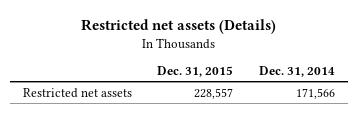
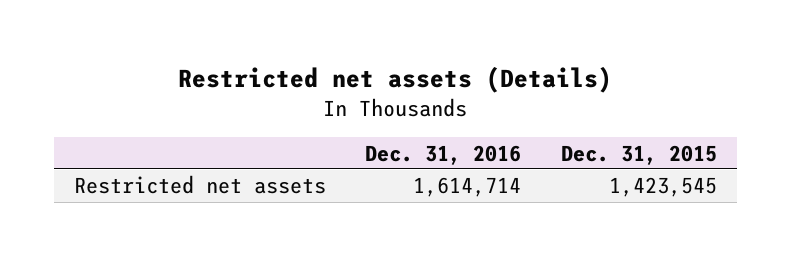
- | Dec. 31, 2015 | Dec. 31, 2014
+ | Dec. 31, 2016 | Dec. 31, 2015
- Restricted net assets | 228,557 | 171,566
+ Restricted net assets | 1,614,714 | 1,423,545

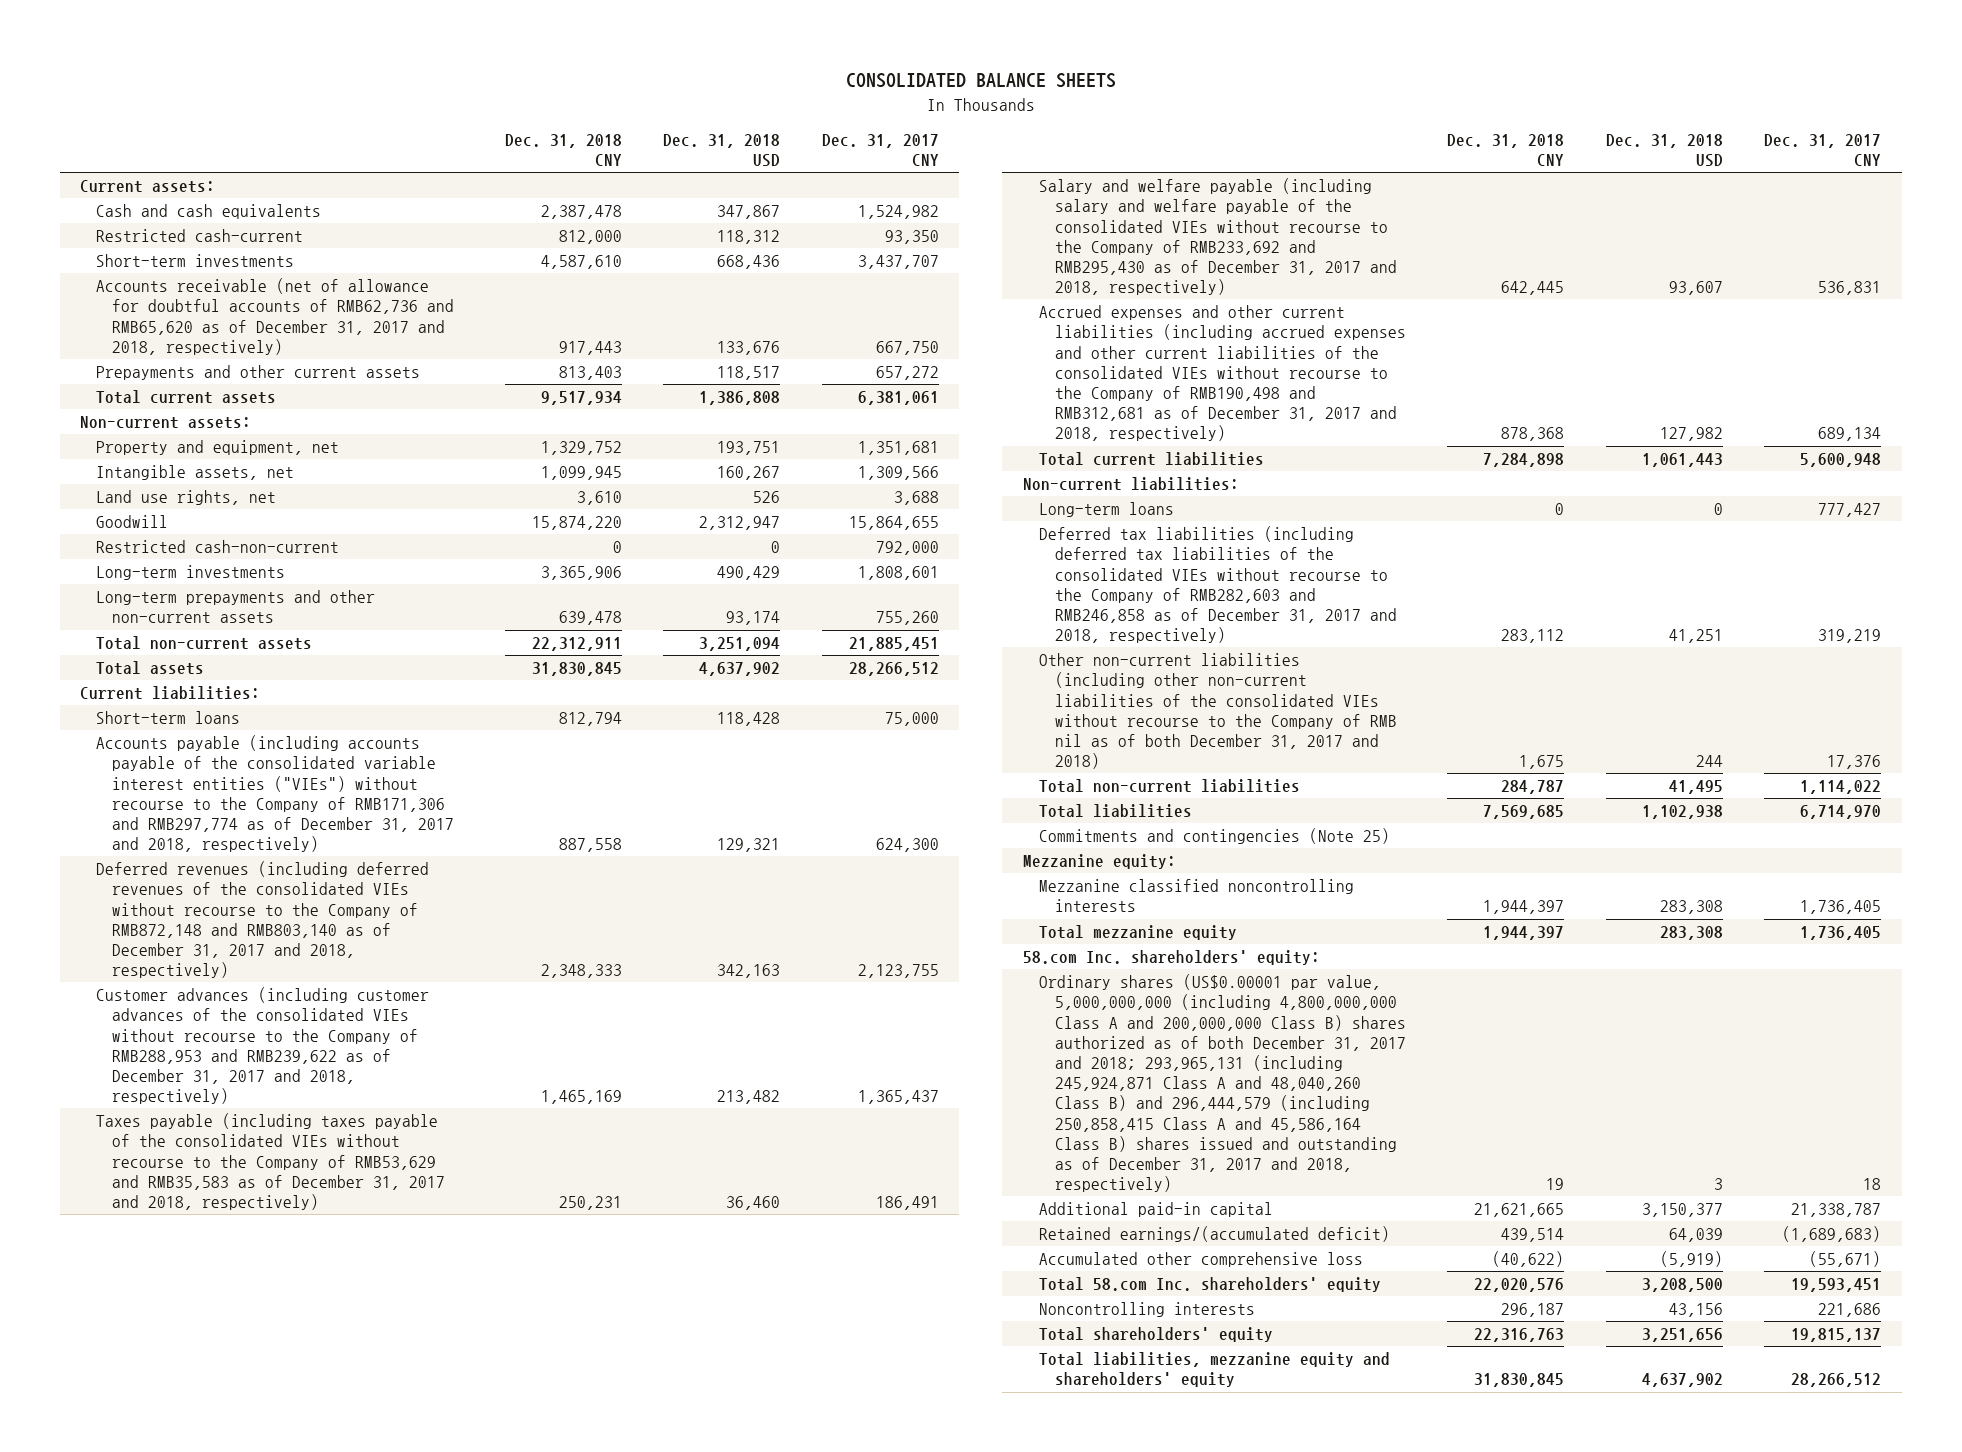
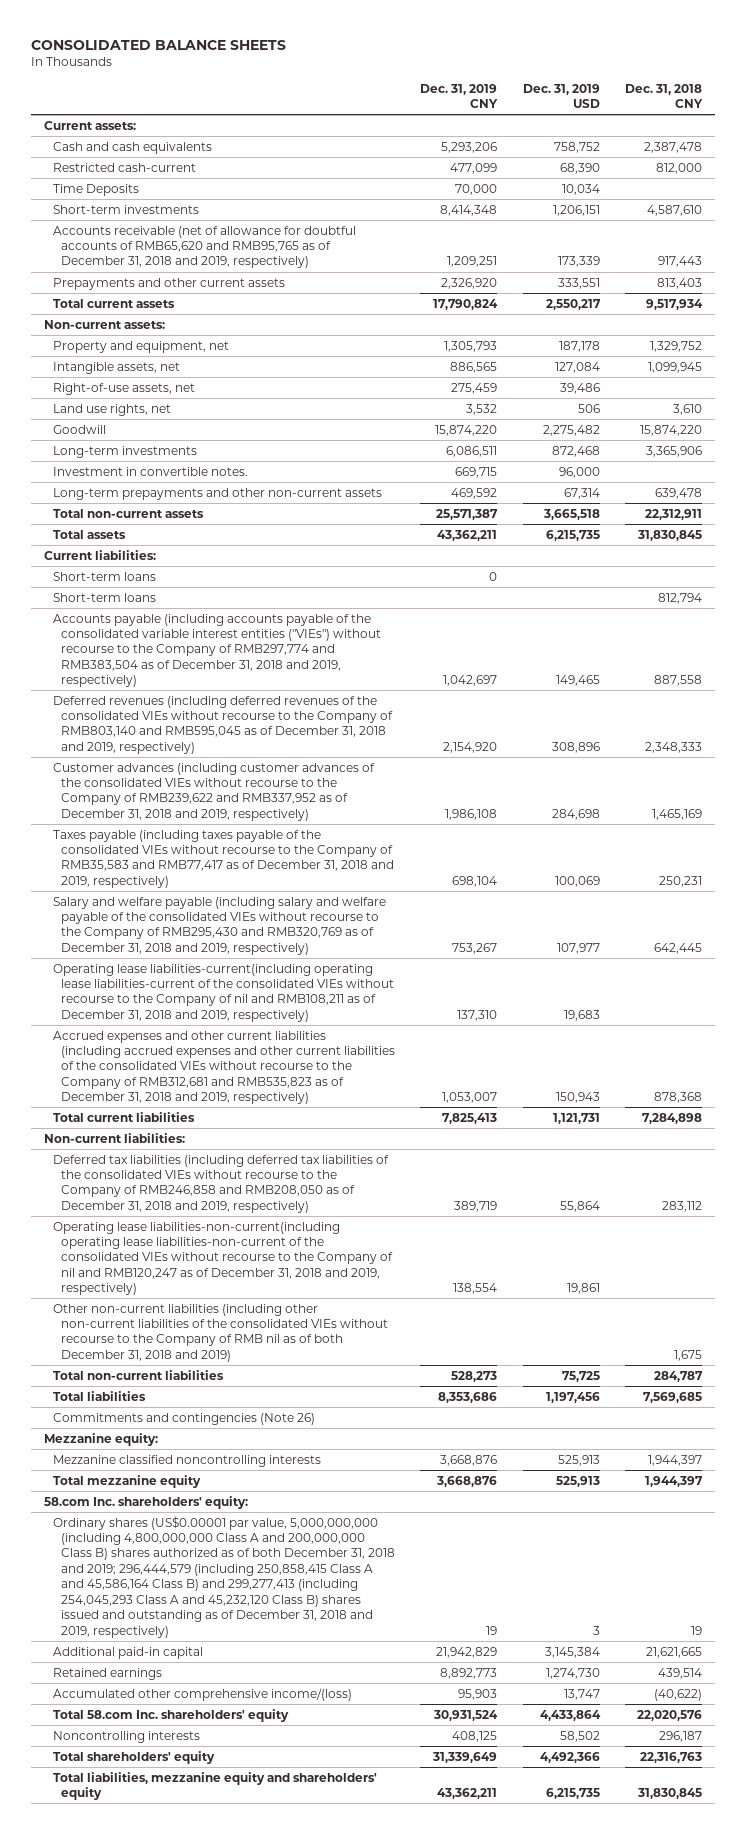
- | Dec. 31, 2018 CNY | Dec. 31, 2018 USD | Dec. 31, 2017 CNY
+ | Dec. 31, 2019 CNY | Dec. 31, 2019 USD | Dec. 31, 2018 CNY
+ Time Deposits | 70,000 | 10,034 |
- Accounts receivable (net of allowance for doubtful accounts of RMB62,736 and RMB65,620 as of December 31, 2017 and 2018, respectively) | 917,443 | 133,676 | 667,750
+ Accounts receivable (net of allowance for doubtful accounts of RMB65,620 and RMB95,765 as of December 31, 2018 and 2019, respectively) | 1,209,251 | 173,339 | 917,443
+ Right-of-use assets, net | 275,459 | 39,486 |
- Restricted cash-non-current | 0 | 0 | 792,000
+ Investment in convertible notes. | 669,715 | 96,000 |
+ Short-term loans | 0 | |
- Accounts payable (including accounts payable of the consolidated variable interest entities ("VIEs") without recourse to the Company of RMB171,306 and RMB297,774 as of December 31, 2017 and 2018, respectively) | 887,558 | 129,321 | 624,300
- Deferred revenues (including deferred revenues of the consolidated VIEs without recourse to the Company of RMB872,148 and RMB803,140 as of December 31, 2017 and 2018, respectively) | 2,348,333 | 342,163 | 2,123,755
- Customer advances (including customer advances of the consolidated VIEs without recourse to the Company of RMB288,953 and RMB239,622 as of December 31, 2017 and 2018, respectively) | 1,465,169 | 213,482 | 1,365,437
- Taxes payable (including taxes payable of the consolidated VIEs without recourse to the Company of RMB53,629 and RMB35,583 as of December 31, 2017 and 2018, respectively) | 250,231 | 36,460 | 186,491
- Salary and welfare payable (including salary and welfare payable of the consolidated VIEs without recourse to the Company of RMB233,692 and RMB295,430 as of December 31, 2017 and 2018, respectively) | 642,445 | 93,607 | 536,831
- Accrued expenses and other current liabilities (including accrued expenses and other current liabilities of the consolidated VIEs without recourse to the Company of RMB190,498 and RMB312,681 as of December 31, 2017 and 2018, respectively) | 878,368 | 127,982 | 689,134
+ Accounts payable (including accounts payable of the consolidated variable interest entities ("VIEs") without recourse to the Company of RMB297,774 and RMB383,504 as of December 31, 2018 and 2019, respectively) | 1,042,697 | 149,465 | 887,558
+ Deferred revenues (including deferred revenues of the consolidated VIEs without recourse to the Company of RMB803,140 and RMB595,045 as of December 31, 2018 and 2019, respectively) | 2,154,920 | 308,896 | 2,348,333
+ Customer advances (including customer advances of the consolidated VIEs without recourse to the Company of RMB239,622 and RMB337,952 as of December 31, 2018 and 2019, respectively) | 1,986,108 | 284,698 | 1,465,169
+ Taxes payable (including taxes payable of the consolidated VIEs without recourse to the Company of RMB35,583 and RMB77,417 as of December 31, 2018 and 2019, respectively) | 698,104 | 100,069 | 250,231
+ Salary and welfare payable (including salary and welfare payable of the consolidated VIEs without recourse to the Company of RMB295,430 and RMB320,769 as of December 31, 2018 and 2019, respectively) | 753,267 | 107,977 | 642,445
+ Operating lease liabilities-current(including operating lease liabilities-current of the consolidated VIEs without recourse to the Company of nil and RMB108,211 as of December 31, 2018 and 2019, respectively) | 137,310 | 19,683 |
+ Accrued expenses and other current liabilities (including accrued expenses and other current liabilities of the consolidated VIEs without recourse to the Company of RMB312,681 and RMB535,823 as of December 31, 2018 and 2019, respectively) | 1,053,007 | 150,943 | 878,368
- Long-term loans | 0 | 0 | 777,427
- Deferred tax liabilities (including deferred tax liabilities of the consolidated VIEs without recourse to the Company of RMB282,603 and RMB246,858 as of December 31, 2017 and 2018, respectively) | 283,112 | 41,251 | 319,219
- Other non-current liabilities (including other non-current liabilities of the consolidated VIEs without recourse to the Company of RMB nil as of both December 31, 2017 and 2018) | 1,675 | 244 | 17,376
+ Deferred tax liabilities (including deferred tax liabilities of the consolidated VIEs without recourse to the Company of RMB246,858 and RMB208,050 as of December 31, 2018 and 2019, respectively) | 389,719 | 55,864 | 283,112
+ Operating lease liabilities-non-current(including operating lease liabilities-non-current of the consolidated VIEs without recourse to the Company of nil and RMB120,247 as of December 31, 2018 and 2019, respectively) | 138,554 | 19,861 |
+ Other non-current liabilities (including other non-current liabilities of the consolidated VIEs without recourse to the Company of RMB nil as of both December 31, 2018 and 2019) | | | 1,675
- Commitments and contingencies (Note 25)
+ Commitments and contingencies (Note 26)
- Ordinary shares (US$0.00001 par value, 5,000,000,000 (including 4,800,000,000 Class A and 200,000,000 Class B) shares authorized as of both December 31, 2017 and 2018; 293,965,131 (including 245,924,871 Class A and 48,040,260 Class B) and 296,444,579 (including 250,858,415 Class A and 45,586,164 Class B) shares issued and outstanding as of December 31, 2017 and 2018, respectively) | 19 | 3 | 18
+ Ordinary shares (US$0.00001 par value, 5,000,000,000 (including 4,800,000,000 Class A and 200,000,000 Class B) shares authorized as of both December 31, 2018 and 2019; 296,444,579 (including 250,858,415 Class A and 45,586,164 Class B) and 299,277,413 (including 254,045,293 Class A and 45,232,120 Class B) shares issued and outstanding as of December 31, 2018 and 2019, respectively) | 19 | 3 | 19
- Retained earnings/(accumulated deficit) | 439,514 | 64,039 | (1,689,683)
- Accumulated other comprehensive loss | (40,622) | (5,919) | (55,671)
+ Retained earnings | 8,892,773 | 1,274,730 | 439,514
+ Accumulated other comprehensive income/(loss) | 95,903 | 13,747 | (40,622)

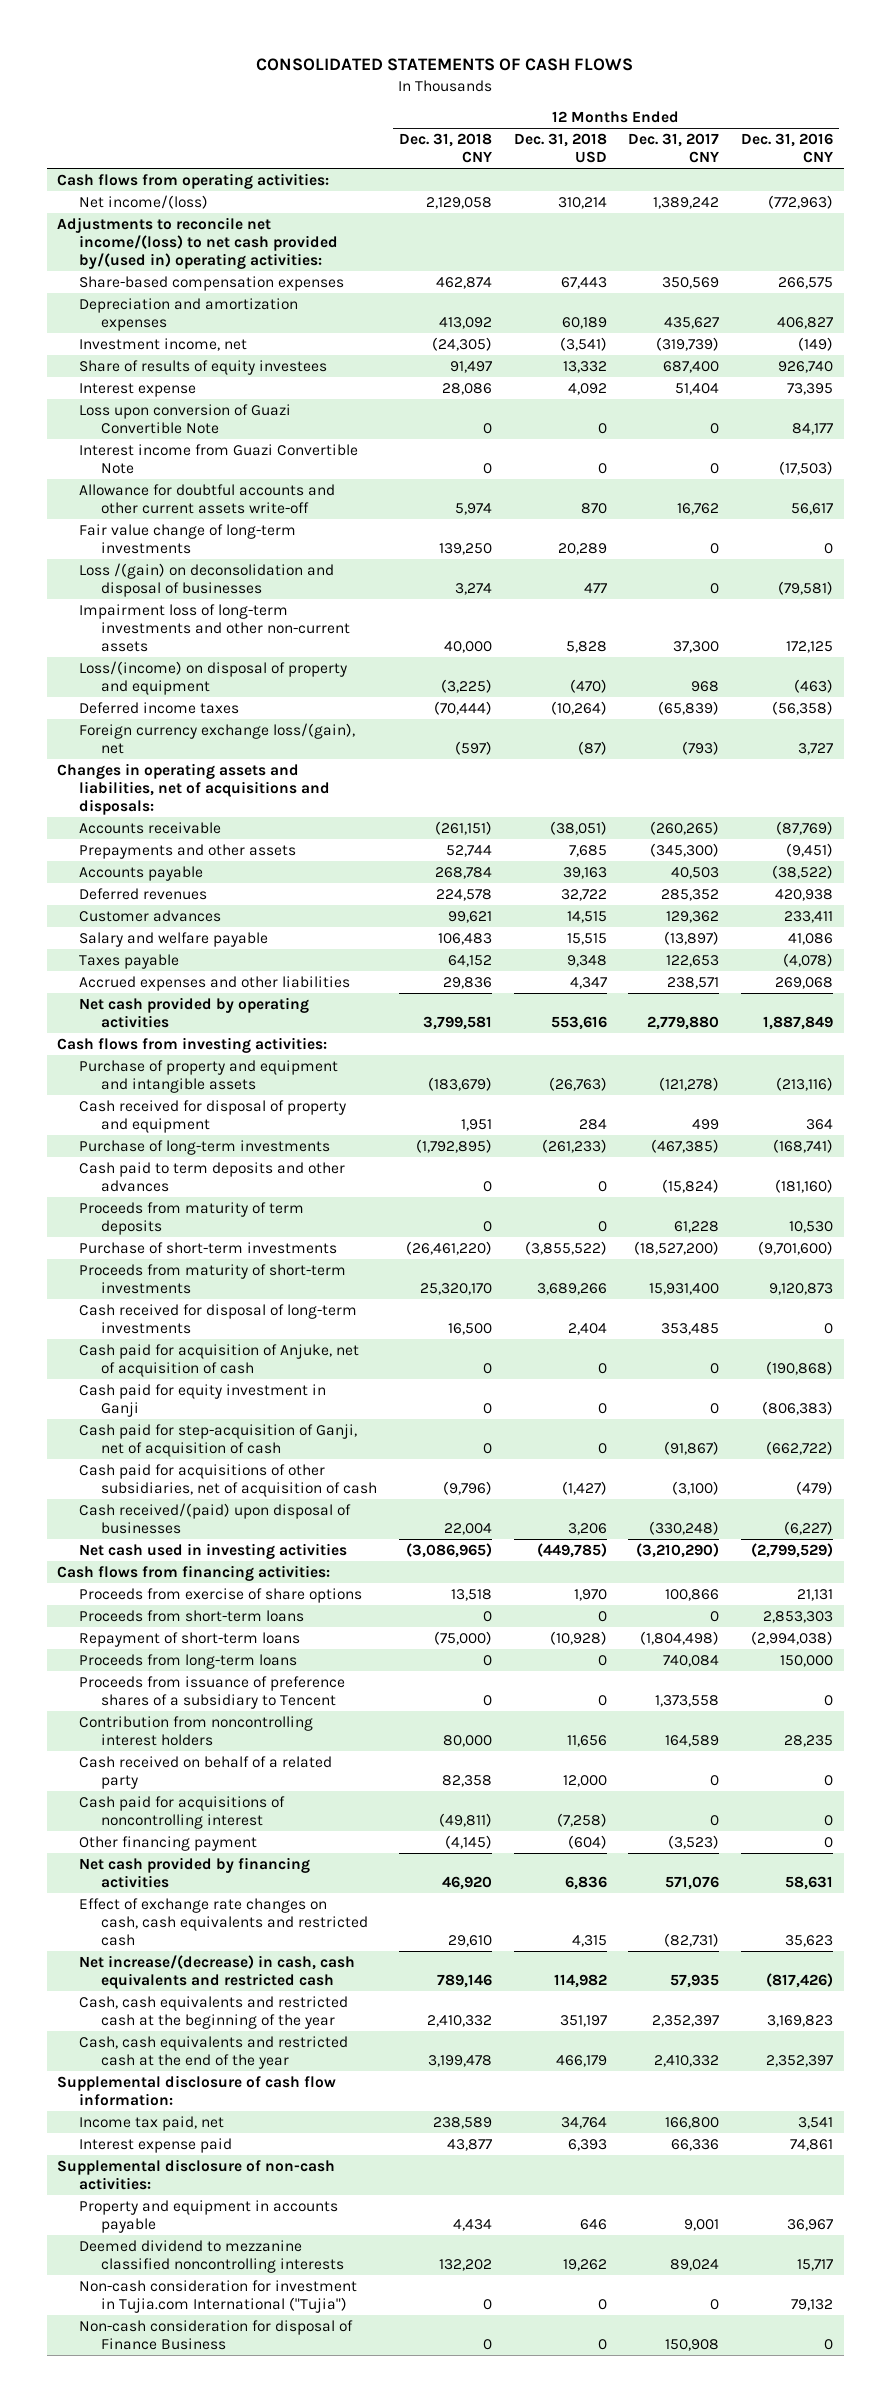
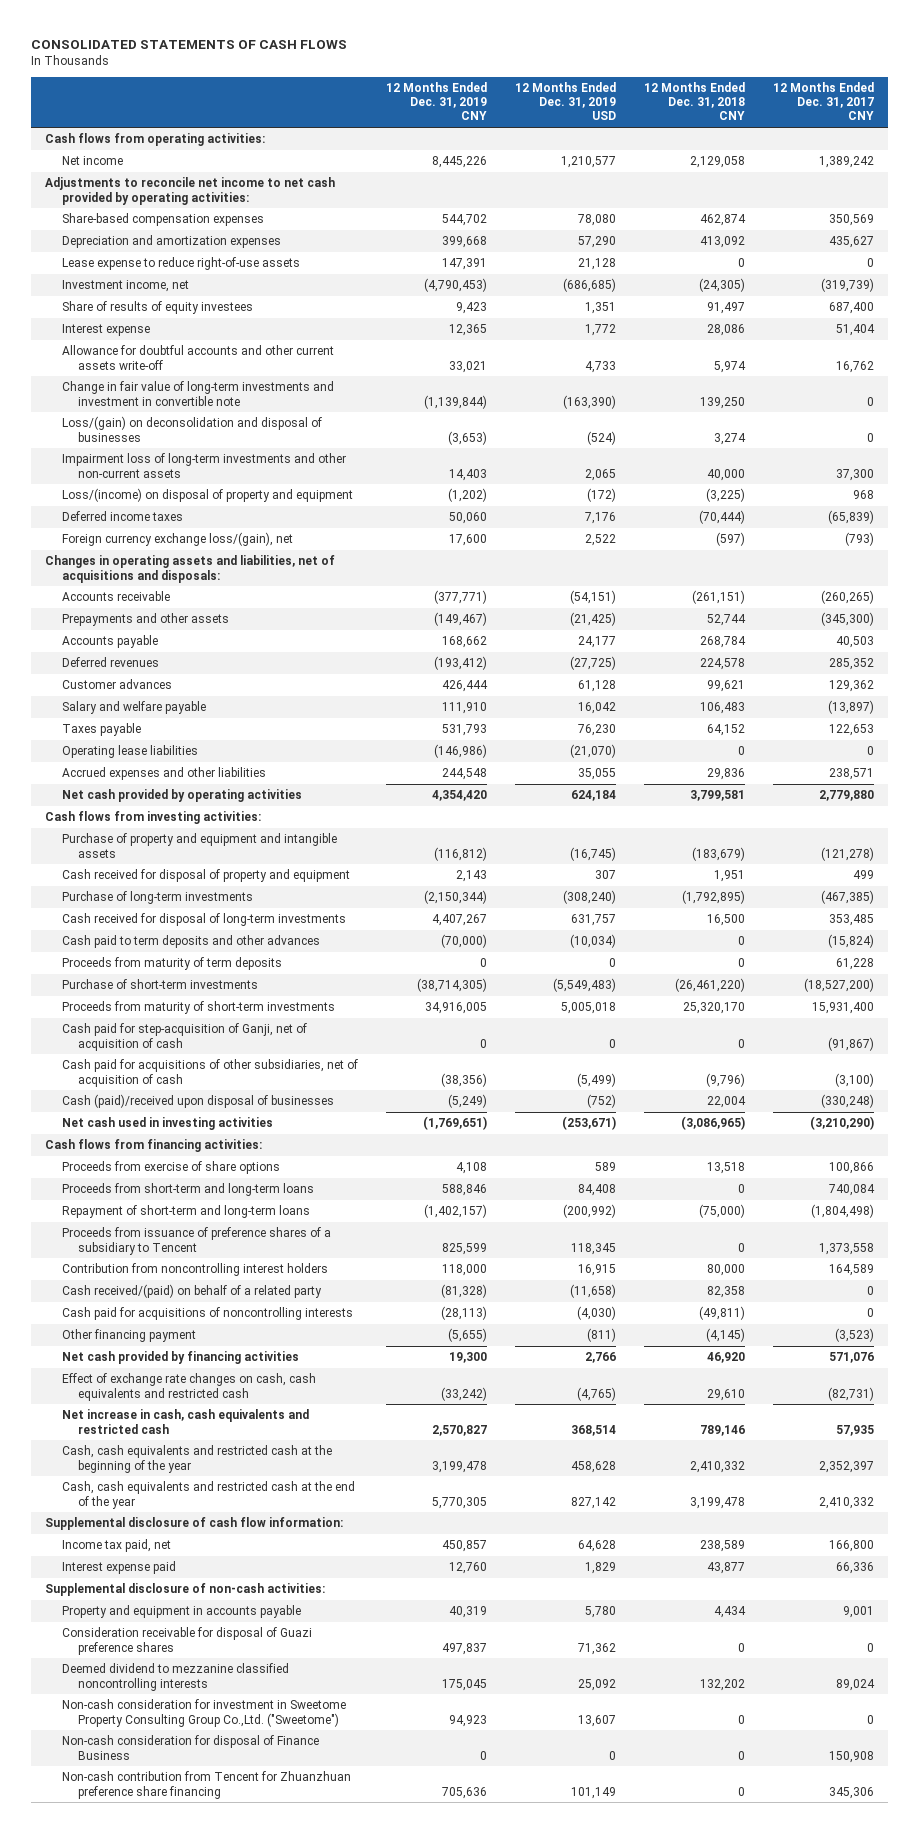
- | 12 Months Ended Dec. 31, 2018 CNY | 12 Months Ended Dec. 31, 2018 USD | 12 Months Ended Dec. 31, 2017 CNY | 12 Months Ended Dec. 31, 2016 CNY
+ | 12 Months Ended Dec. 31, 2019 CNY | 12 Months Ended Dec. 31, 2019 USD | 12 Months Ended Dec. 31, 2018 CNY | 12 Months Ended Dec. 31, 2017 CNY
- Net income/(loss) | 2,129,058 | 310,214 | 1,389,242 | (772,963)
- Adjustments to reconcile net income/(loss) to net cash provided by/(used in) operating activities:
+ Net income | 8,445,226 | 1,210,577 | 2,129,058 | 1,389,242
+ Adjustments to reconcile net income to net cash provided by operating activities:
+ Lease expense to reduce right-of-use assets | 147,391 | 21,128 | 0 | 0
- Loss upon conversion of Guazi Convertible Note | 0 | 0 | 0 | 84,177
- Interest income from Guazi Convertible Note | 0 | 0 | 0 | (17,503)
- Fair value change of long-term investments | 139,250 | 20,289 | 0 | 0
- Loss /(gain) on deconsolidation and disposal of businesses | 3,274 | 477 | 0 | (79,581)
+ Change in fair value of long-term investments and investment in convertible note | (1,139,844) | (163,390) | 139,250 | 0
+ Loss/(gain) on deconsolidation and disposal of businesses | (3,653) | (524) | 3,274 | 0
+ Operating lease liabilities | (146,986) | (21,070) | 0 | 0
moved up: Cash received for disposal of long-term investments | 4,407,267 | 631,757 | 16,500 | 353,485
- Cash paid for acquisition of Anjuke, net of acquisition of cash | 0 | 0 | 0 | (190,868)
- Cash paid for equity investment in Ganji | 0 | 0 | 0 | (806,383)
- Cash received/(paid) upon disposal of businesses | 22,004 | 3,206 | (330,248) | (6,227)
+ Cash (paid)/received upon disposal of businesses | (5,249) | (752) | 22,004 | (330,248)
- Proceeds from short-term loans | 0 | 0 | 0 | 2,853,303
- Repayment of short-term loans | (75,000) | (10,928) | (1,804,498) | (2,994,038)
- Proceeds from long-term loans | 0 | 0 | 740,084 | 150,000
+ Proceeds from short-term and long-term loans | 588,846 | 84,408 | 0 | 740,084
+ Repayment of short-term and long-term loans | (1,402,157) | (200,992) | (75,000) | (1,804,498)
- Cash received on behalf of a related party | 82,358 | 12,000 | 0 | 0
- Cash paid for acquisitions of noncontrolling interest | (49,811) | (7,258) | 0 | 0
+ Cash received/(paid) on behalf of a related party | (81,328) | (11,658) | 82,358 | 0
+ Cash paid for acquisitions of noncontrolling interests | (28,113) | (4,030) | (49,811) | 0
- Net increase/(decrease) in cash, cash equivalents and restricted cash | 789,146 | 114,982 | 57,935 | (817,426)
+ Net increase in cash, cash equivalents and restricted cash | 2,570,827 | 368,514 | 789,146 | 57,935
+ Consideration receivable for disposal of Guazi preference shares | 497,837 | 71,362 | 0 | 0
- Non-cash consideration for investment in Tujia.com International ("Tujia") | 0 | 0 | 0 | 79,132
+ Non-cash consideration for investment in Sweetome Property Consulting Group Co.,Ltd. ("Sweetome") | 94,923 | 13,607 | 0 | 0
+ Non-cash contribution from Tencent for Zhuanzhuan preference share financing | 705,636 | 101,149 | 0 | 345,306

